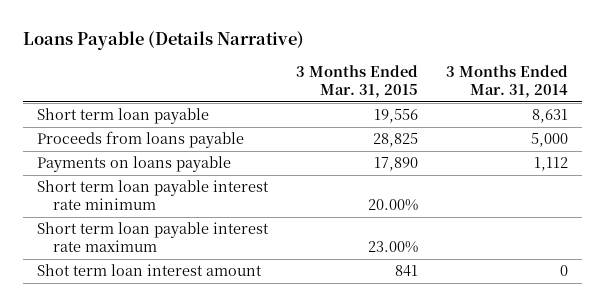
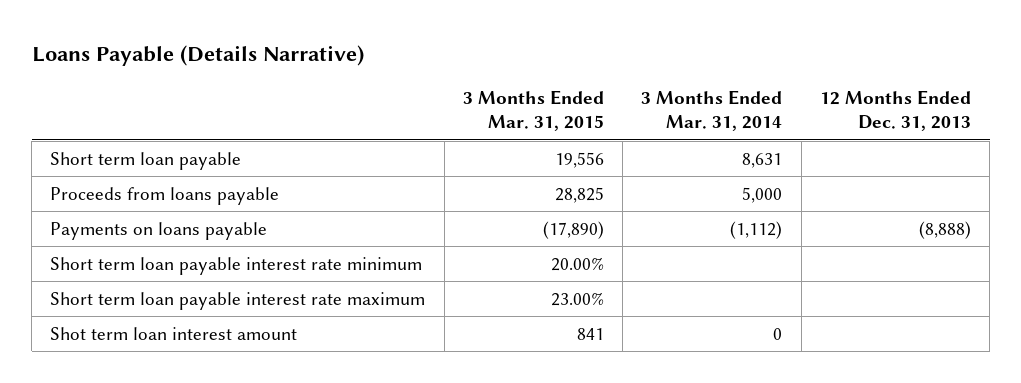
- | 3 Months Ended Mar. 31, 2015 | 3 Months Ended Mar. 31, 2014
+ | 3 Months Ended Mar. 31, 2015 | 3 Months Ended Mar. 31, 2014 | 12 Months Ended Dec. 31, 2013
- Payments on loans payable | 17,890 | 1,112
+ Payments on loans payable | (17,890) | (1,112) | (8,888)

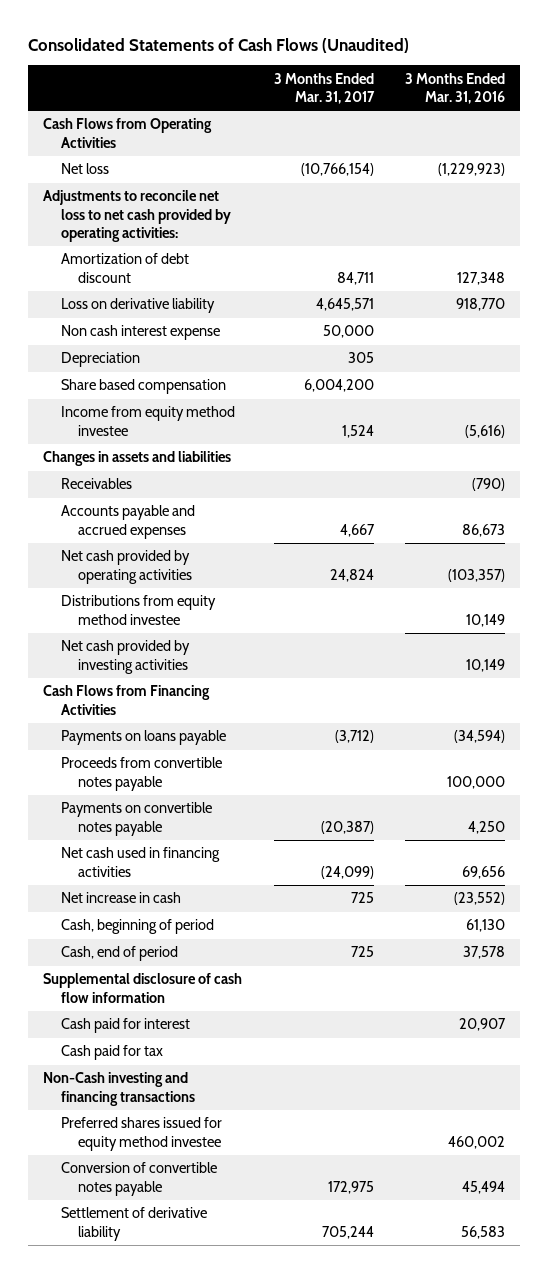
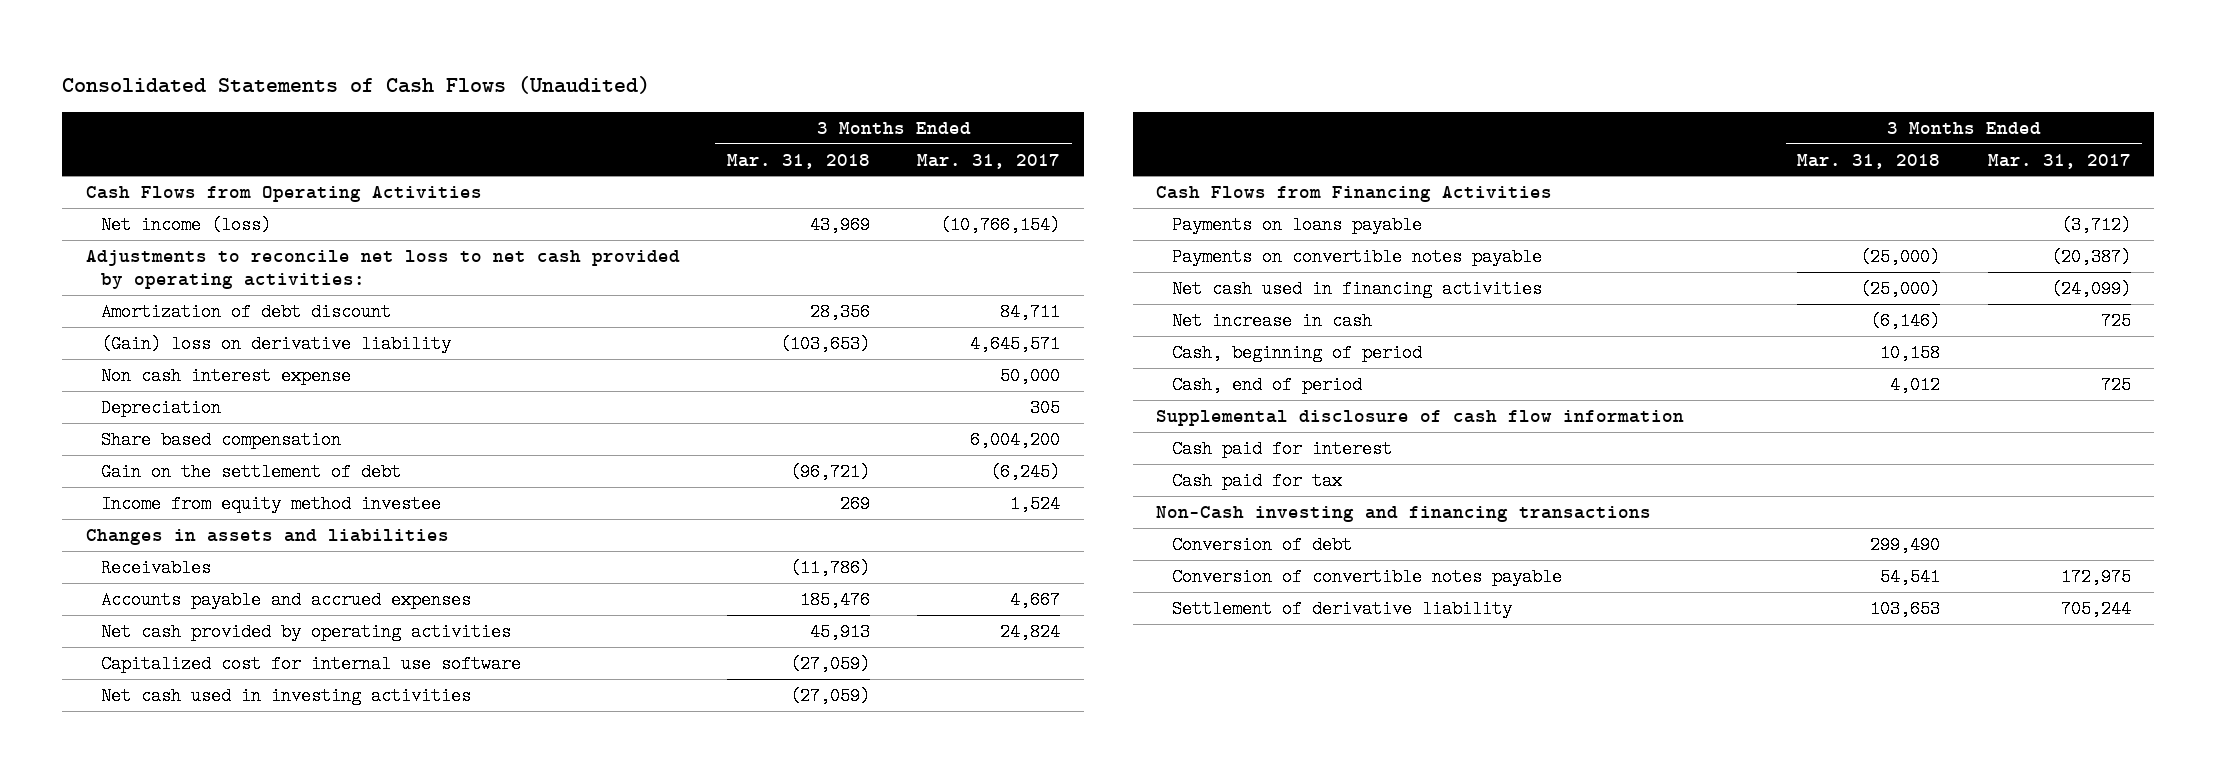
- | 3 Months Ended Mar. 31, 2017 | 3 Months Ended Mar. 31, 2016
+ | 3 Months Ended Mar. 31, 2018 | 3 Months Ended Mar. 31, 2017
- Net loss | (10,766,154) | (1,229,923)
+ Net income (loss) | 43,969 | (10,766,154)
- Loss on derivative liability | 4,645,571 | 918,770
+ (Gain) loss on derivative liability | (103,653) | 4,645,571
+ Gain on the settlement of debt | (96,721) | (6,245)
- Distributions from equity method investee | | 10,149
- Net cash provided by investing activities | | 10,149
+ Capitalized cost for internal use software | (27,059) |
+ Net cash used in investing activities | (27,059) |
- Proceeds from convertible notes payable | | 100,000
- Preferred shares issued for equity method investee | | 460,002
+ Conversion of debt | 299,490 |

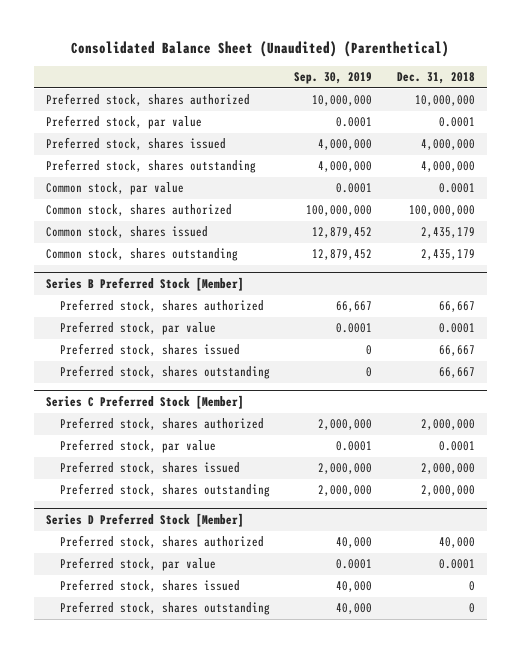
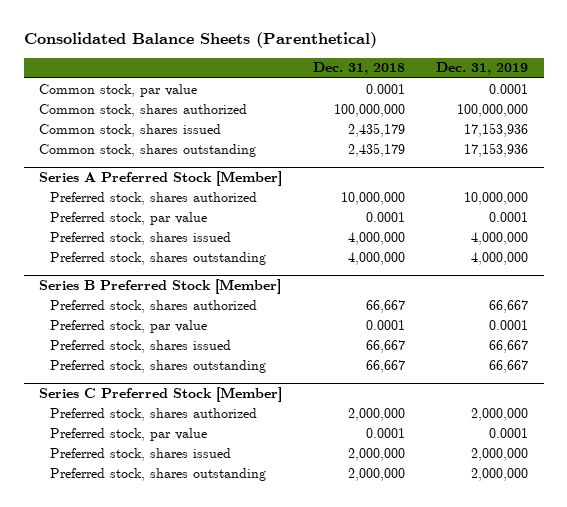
- Consolidated Balance Sheet (Unaudited) (Parenthetical)
+ Consolidated Balance Sheets (Parenthetical)
- | Sep. 30, 2019 | Dec. 31, 2018
+ | Dec. 31, 2018 | Dec. 31, 2019
- Preferred stock, shares authorized | 10,000,000 | 10,000,000
- Preferred stock, par value | 0.0001 | 0.0001
- Preferred stock, shares issued | 4,000,000 | 4,000,000
- Preferred stock, shares outstanding | 4,000,000 | 4,000,000
+ Series A Preferred Stock [Member]
+ Preferred stock, shares authorized | 10,000,000 | 10,000,000
+ Preferred stock, par value | 0.0001 | 0.0001
+ Preferred stock, shares issued | 4,000,000 | 4,000,000
+ Preferred stock, shares outstanding | 4,000,000 | 4,000,000
- Series D Preferred Stock [Member]
- Preferred stock, shares authorized | 40,000 | 40,000
- Preferred stock, par value | 0.0001 | 0.0001
- Preferred stock, shares issued | 40,000 | 0
- Preferred stock, shares outstanding | 40,000 | 0

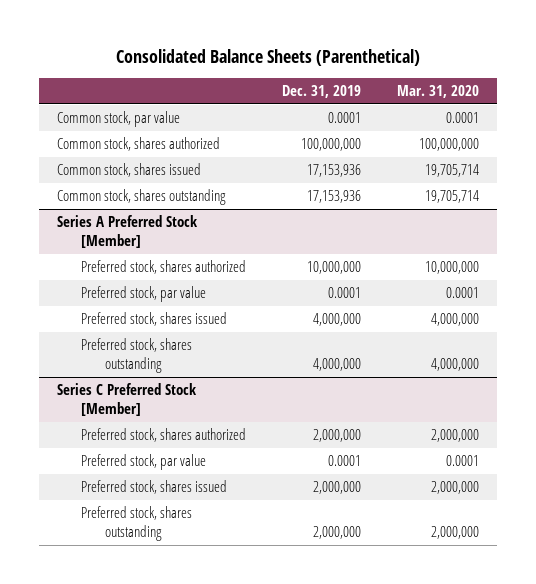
- | Dec. 31, 2018 | Dec. 31, 2019
+ | Dec. 31, 2019 | Mar. 31, 2020
- Series B Preferred Stock [Member]
- Preferred stock, shares authorized | 66,667 | 66,667
- Preferred stock, par value | 0.0001 | 0.0001
- Preferred stock, shares issued | 66,667 | 66,667
- Preferred stock, shares outstanding | 66,667 | 66,667

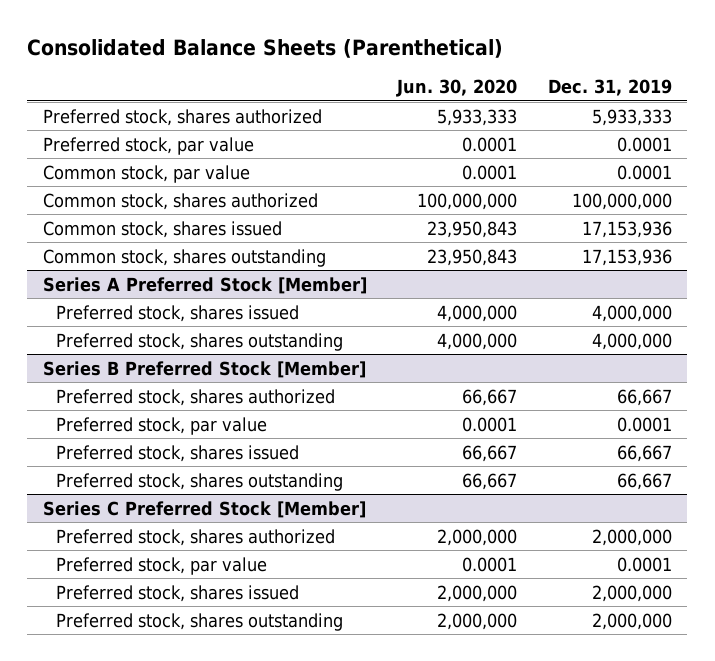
- | Dec. 31, 2019 | Mar. 31, 2020
+ | Jun. 30, 2020 | Dec. 31, 2019
+ Preferred stock, shares authorized | 5,933,333 | 5,933,333
+ Preferred stock, par value | 0.0001 | 0.0001
@ Series A Preferred Stock [Member]
- Preferred stock, shares authorized | 10,000,000 | 10,000,000
- Preferred stock, par value | 0.0001 | 0.0001
+ Series B Preferred Stock [Member]
+ Preferred stock, shares authorized | 66,667 | 66,667
+ Preferred stock, par value | 0.0001 | 0.0001
+ Preferred stock, shares issued | 66,667 | 66,667
+ Preferred stock, shares outstanding | 66,667 | 66,667

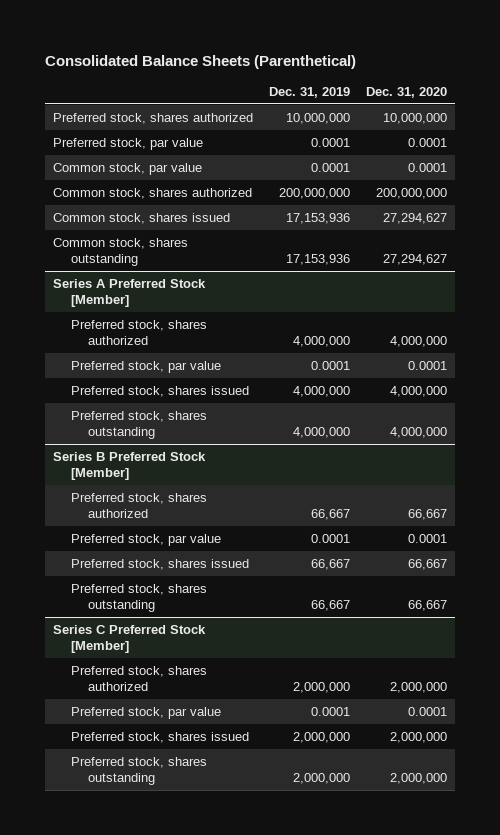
- | Jun. 30, 2020 | Dec. 31, 2019
+ | Dec. 31, 2019 | Dec. 31, 2020
- Preferred stock, shares authorized | 5,933,333 | 5,933,333
+ Preferred stock, shares authorized | 10,000,000 | 10,000,000
- Common stock, shares authorized | 100,000,000 | 100,000,000
+ Common stock, shares authorized | 200,000,000 | 200,000,000
@ Series A Preferred Stock [Member]
+ Preferred stock, shares authorized | 4,000,000 | 4,000,000
+ Preferred stock, par value | 0.0001 | 0.0001

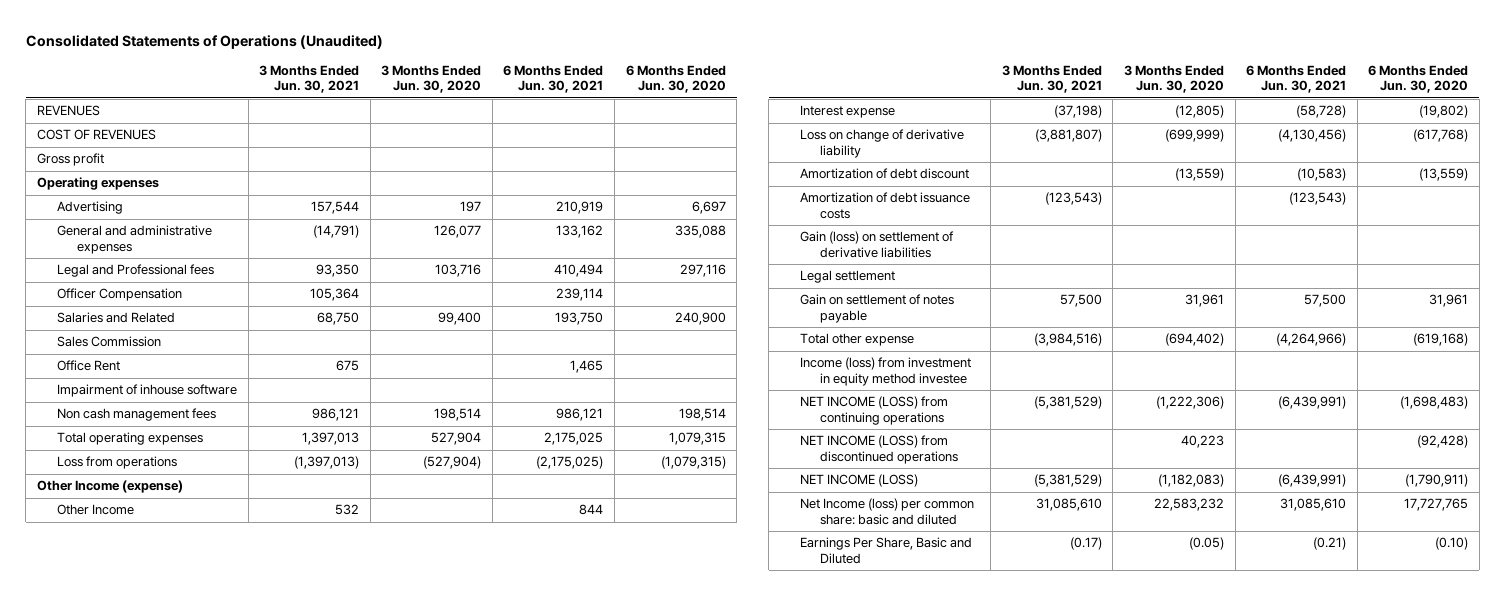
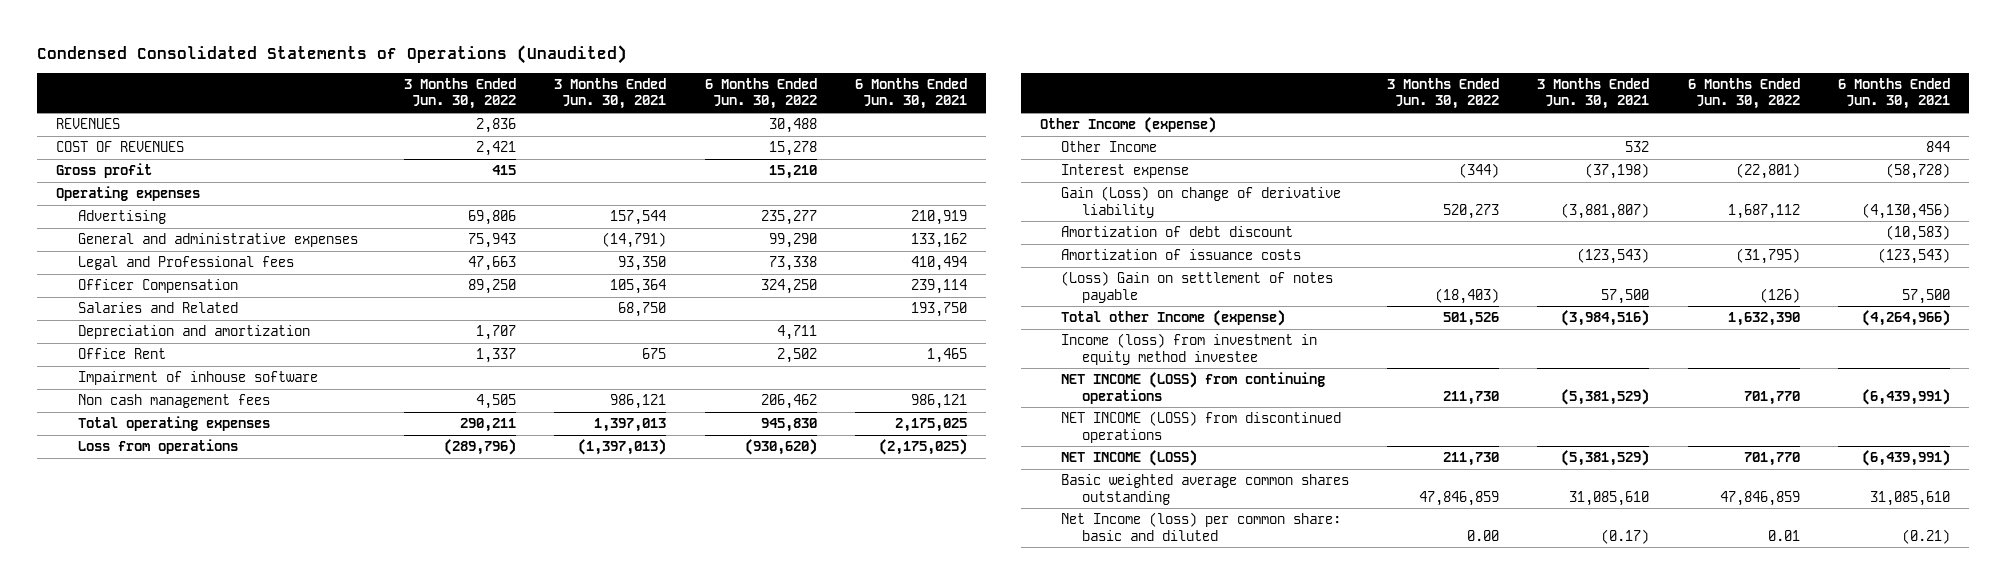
- Consolidated Statements of Operations (Unaudited)
+ Condensed Consolidated Statements of Operations (Unaudited)
- | 3 Months Ended Jun. 30, 2021 | 3 Months Ended Jun. 30, 2020 | 6 Months Ended Jun. 30, 2021 | 6 Months Ended Jun. 30, 2020
+ | 3 Months Ended Jun. 30, 2022 | 3 Months Ended Jun. 30, 2021 | 6 Months Ended Jun. 30, 2022 | 6 Months Ended Jun. 30, 2021
- Sales Commission
+ Depreciation and amortization | 1,707 | | 4,711 |
- Loss on change of derivative liability | (3,881,807) | (699,999) | (4,130,456) | (617,768)
+ Gain (Loss) on change of derivative liability | 520,273 | (3,881,807) | 1,687,112 | (4,130,456)
- Amortization of debt issuance costs | (123,543) | | (123,543) |
- Gain (loss) on settlement of derivative liabilities
- Legal settlement
- Gain on settlement of notes payable | 57,500 | 31,961 | 57,500 | 31,961
- Total other expense | (3,984,516) | (694,402) | (4,264,966) | (619,168)
+ Amortization of issuance costs | | (123,543) | (31,795) | (123,543)
+ (Loss) Gain on settlement of notes payable | (18,403) | 57,500 | (126) | 57,500
+ Total other Income (expense) | 501,526 | (3,984,516) | 1,632,390 | (4,264,966)
- Net Income (loss) per common share: basic and diluted | 31,085,610 | 22,583,232 | 31,085,610 | 17,727,765
- Earnings Per Share, Basic and Diluted | (0.17) | (0.05) | (0.21) | (0.10)
+ Basic weighted average common shares outstanding | 47,846,859 | 31,085,610 | 47,846,859 | 31,085,610
+ Net Income (loss) per common share: basic and diluted | 0.00 | (0.17) | 0.01 | (0.21)

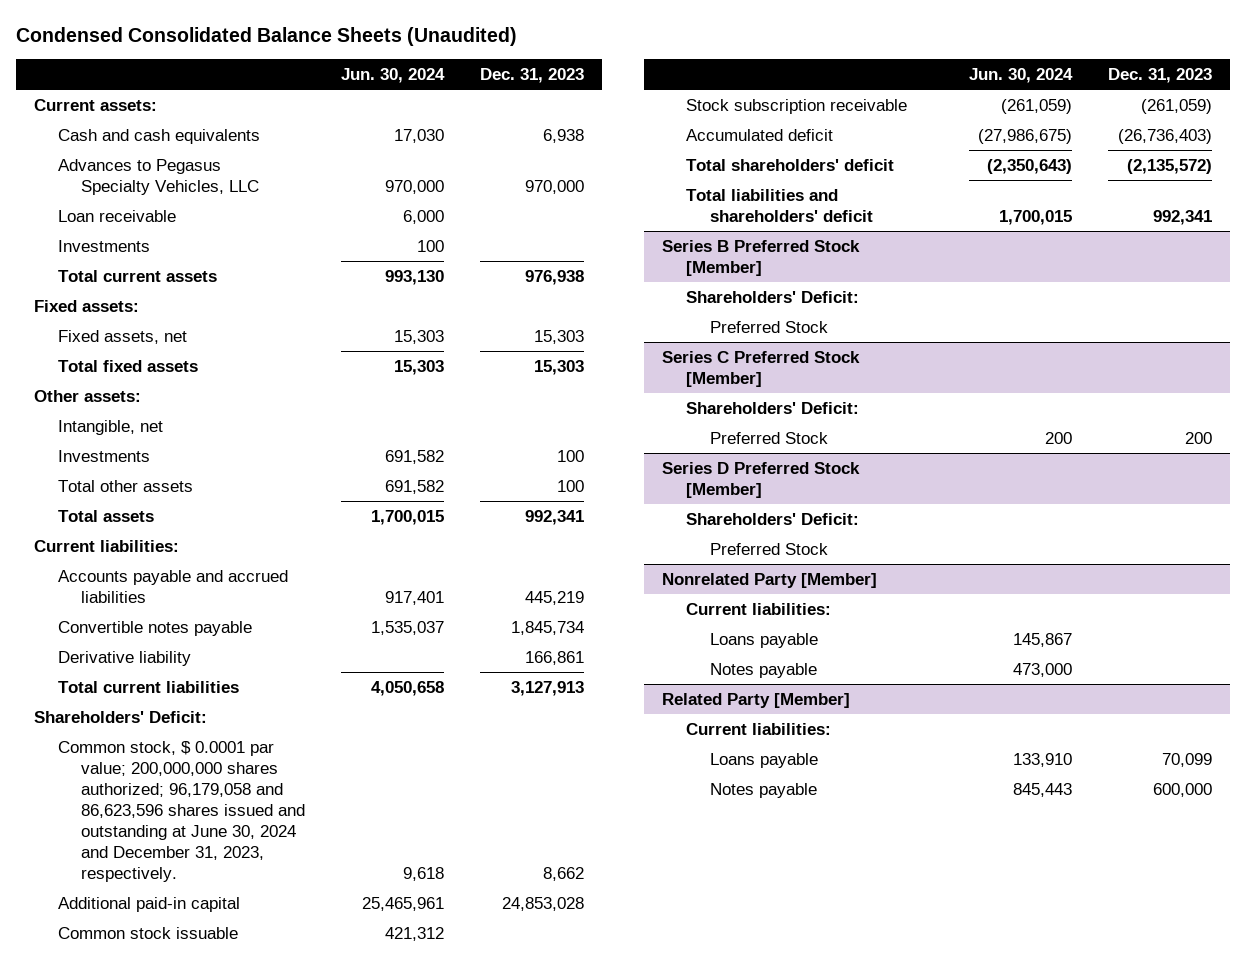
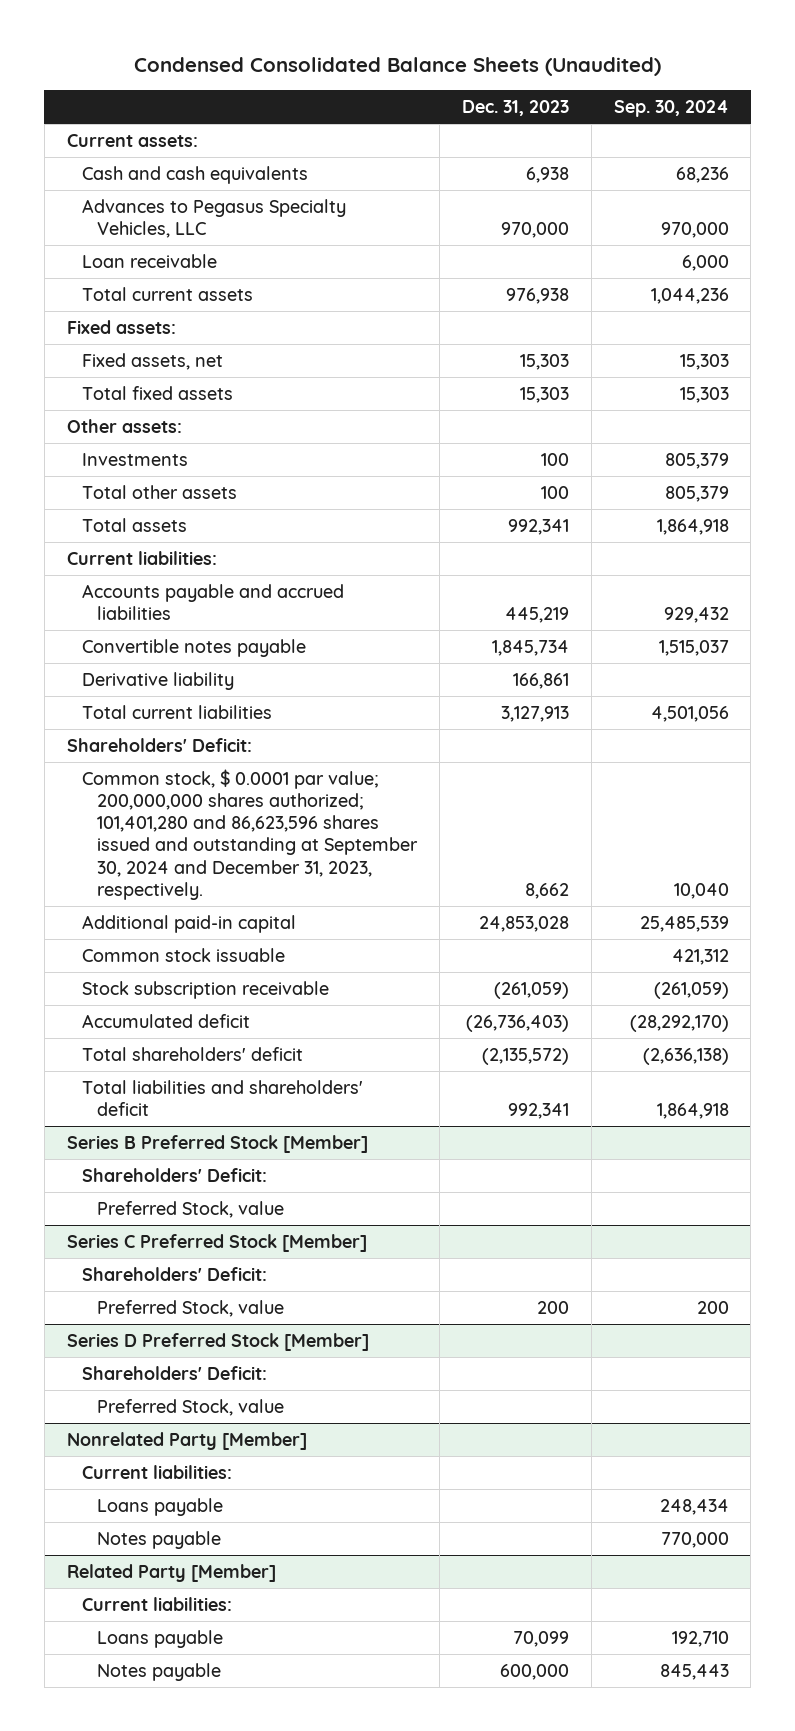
- | Jun. 30, 2024 | Dec. 31, 2023
+ | Dec. 31, 2023 | Sep. 30, 2024
- Investments | 100 |
- Intangible, net
- Common stock, $ 0.0001 par value; 200,000,000 shares authorized; 96,179,058 and 86,623,596 shares issued and outstanding at June 30, 2024 and December 31, 2023, respectively. | 9,618 | 8,662
+ Common stock, $ 0.0001 par value; 200,000,000 shares authorized; 101,401,280 and 86,623,596 shares issued and outstanding at September 30, 2024 and December 31, 2023, respectively. | 8,662 | 10,040
@ Series B Preferred Stock [Member]
- Preferred Stock
+ Preferred Stock, value
@ Series C Preferred Stock [Member]
- Preferred Stock | 200 | 200
+ Preferred Stock, value | 200 | 200
@ Series D Preferred Stock [Member]
- Preferred Stock
+ Preferred Stock, value

